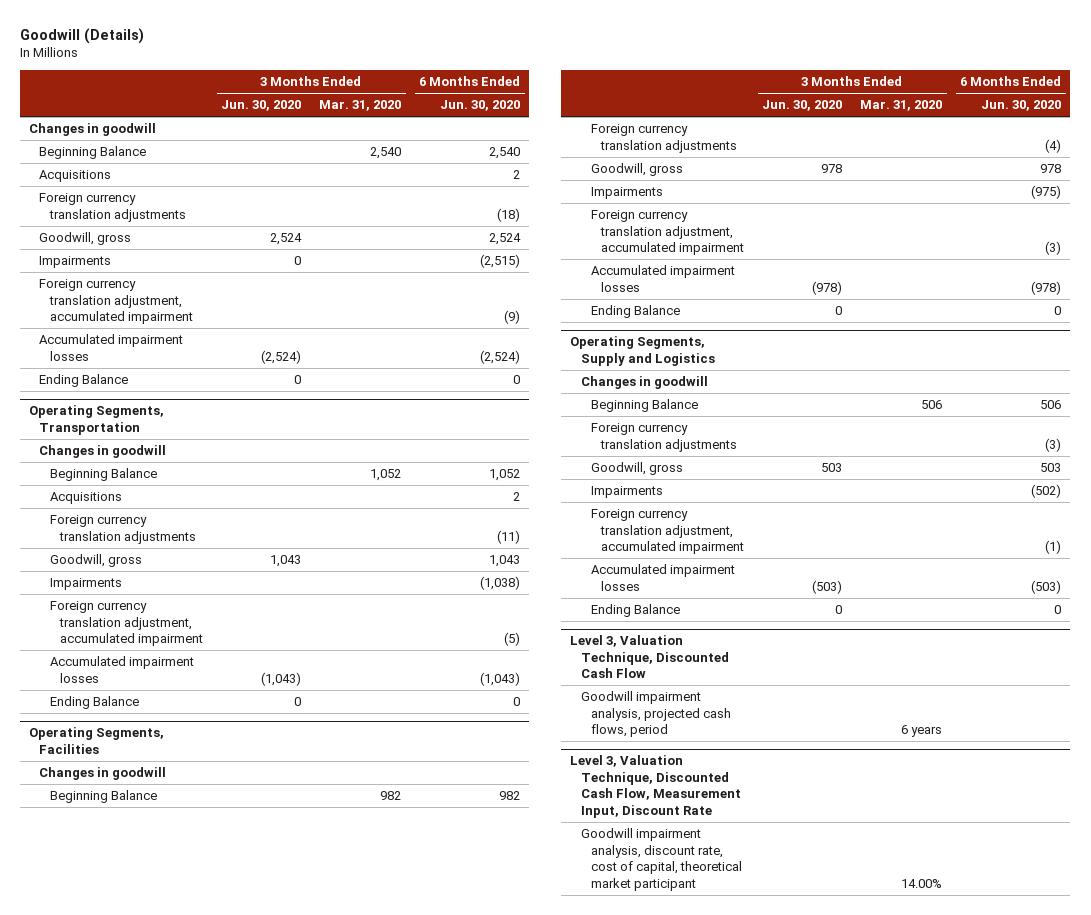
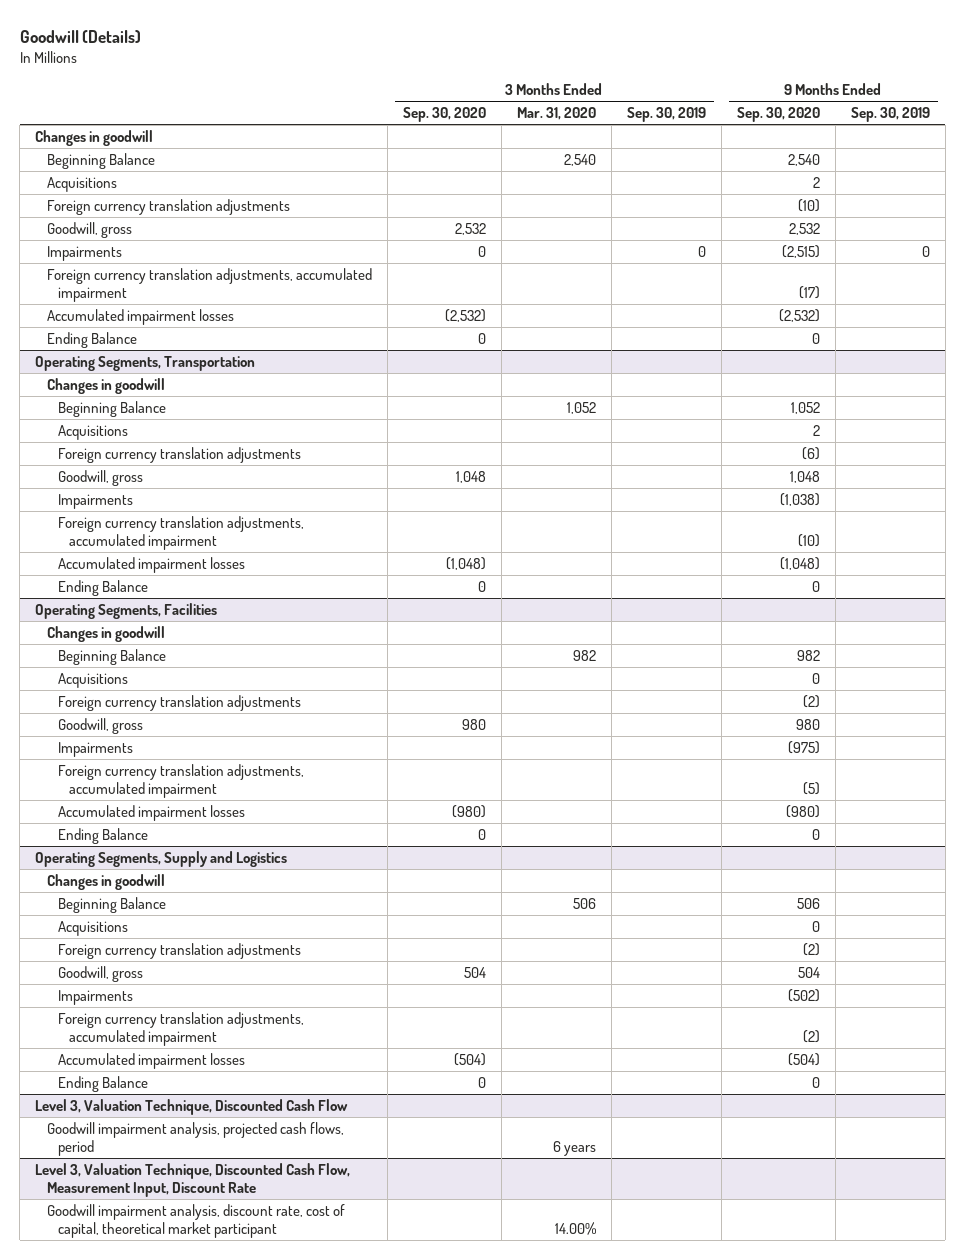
- | 3 Months Ended Jun. 30, 2020 | 3 Months Ended Mar. 31, 2020 | 6 Months Ended Jun. 30, 2020
+ | 3 Months Ended Sep. 30, 2020 | 3 Months Ended Mar. 31, 2020 | 3 Months Ended Sep. 30, 2019 | 9 Months Ended Sep. 30, 2020 | 9 Months Ended Sep. 30, 2019
- Foreign currency translation adjustment, accumulated impairment | | | (9)
+ Foreign currency translation adjustments, accumulated impairment | | | | (17) |
@ Operating Segments, Transportation
- Foreign currency translation adjustment, accumulated impairment | | | (5)
+ Foreign currency translation adjustments, accumulated impairment | | | | (10) |
@ Operating Segments, Facilities
+ Acquisitions | | | | 0 |
- Foreign currency translation adjustment, accumulated impairment | | | (3)
+ Foreign currency translation adjustments, accumulated impairment | | | | (5) |
@ Operating Segments, Supply and Logistics
+ Acquisitions | | | | 0 |
- Foreign currency translation adjustment, accumulated impairment | | | (1)
+ Foreign currency translation adjustments, accumulated impairment | | | | (2) |

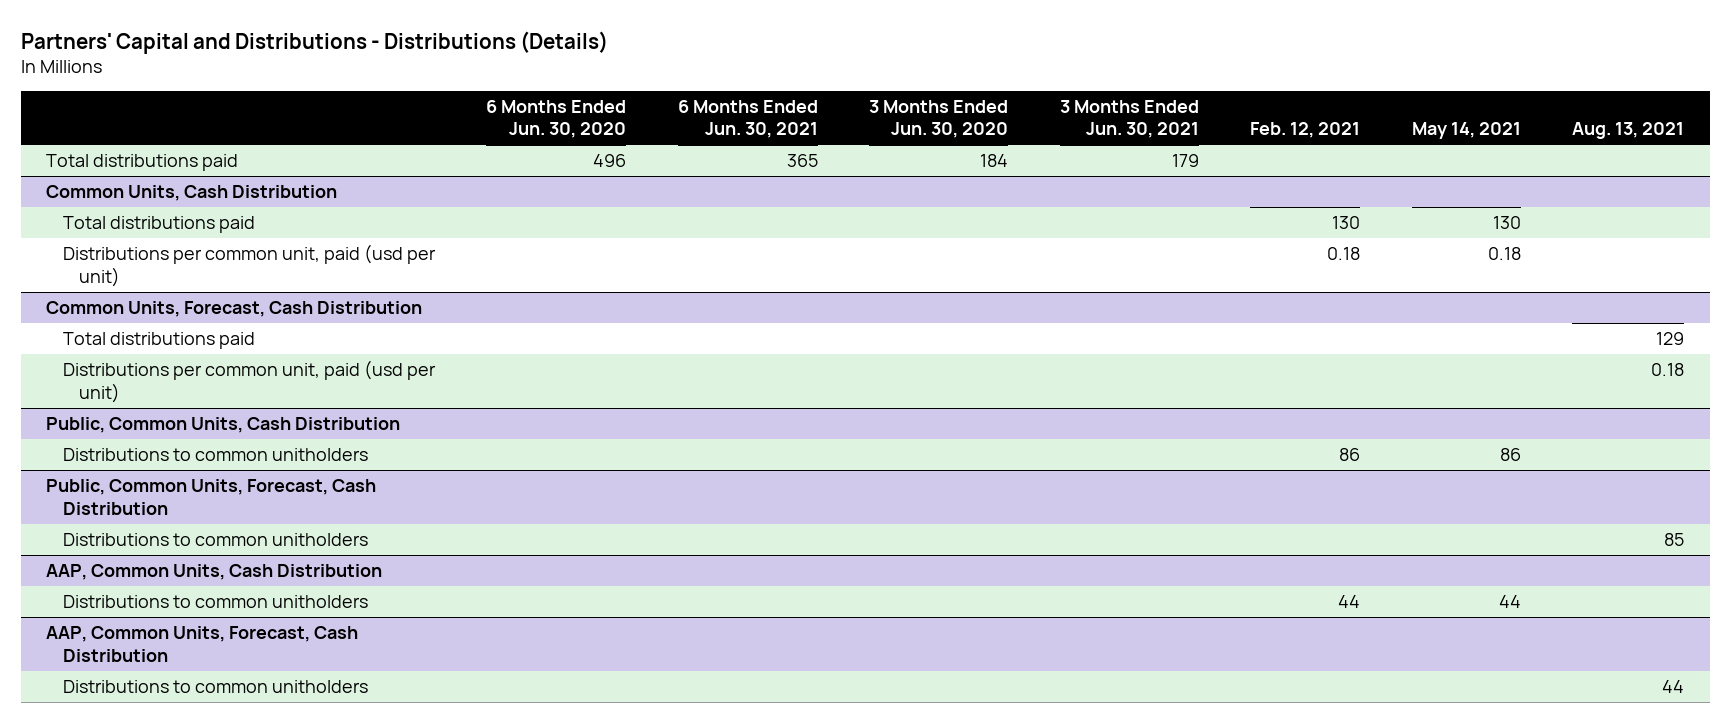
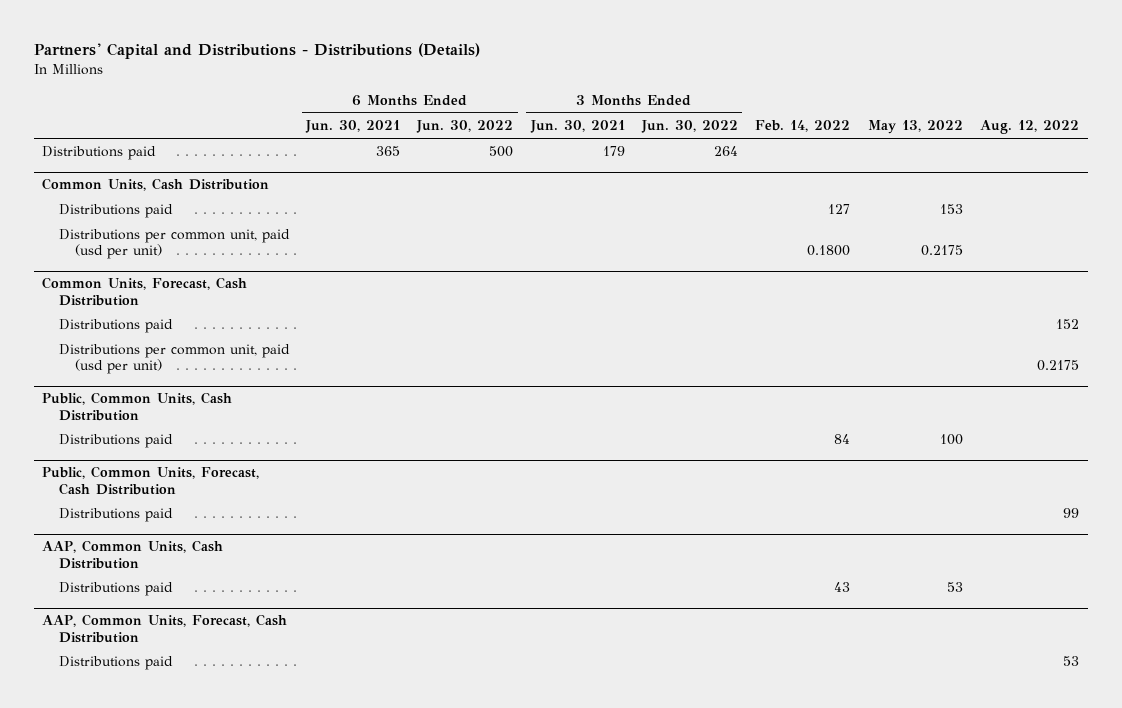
- | 6 Months Ended Jun. 30, 2020 | 6 Months Ended Jun. 30, 2021 | 3 Months Ended Jun. 30, 2020 | 3 Months Ended Jun. 30, 2021 | Feb. 12, 2021 | May 14, 2021 | Aug. 13, 2021
+ | 6 Months Ended Jun. 30, 2021 | 6 Months Ended Jun. 30, 2022 | 3 Months Ended Jun. 30, 2021 | 3 Months Ended Jun. 30, 2022 | Feb. 14, 2022 | May 13, 2022 | Aug. 12, 2022
- Total distributions paid | 496 | 365 | 184 | 179 | | |
+ Distributions paid | 365 | 500 | 179 | 264 | | |
@ Common Units, Cash Distribution
- Total distributions paid | | | | | 130 | 130 |
+ Distributions paid | | | | | 127 | 153 |
@ Common Units, Forecast, Cash Distribution
- Total distributions paid | | | | | | | 129
+ Distributions paid | | | | | | | 152
@ Public, Common Units, Cash Distribution
- Distributions to common unitholders | | | | | 86 | 86 |
+ Distributions paid | | | | | 84 | 100 |
@ Public, Common Units, Forecast, Cash Distribution
- Distributions to common unitholders | | | | | | | 85
+ Distributions paid | | | | | | | 99
@ AAP, Common Units, Cash Distribution
- Distributions to common unitholders | | | | | 44 | 44 |
+ Distributions paid | | | | | 43 | 53 |
@ AAP, Common Units, Forecast, Cash Distribution
- Distributions to common unitholders | | | | | | | 44
+ Distributions paid | | | | | | | 53

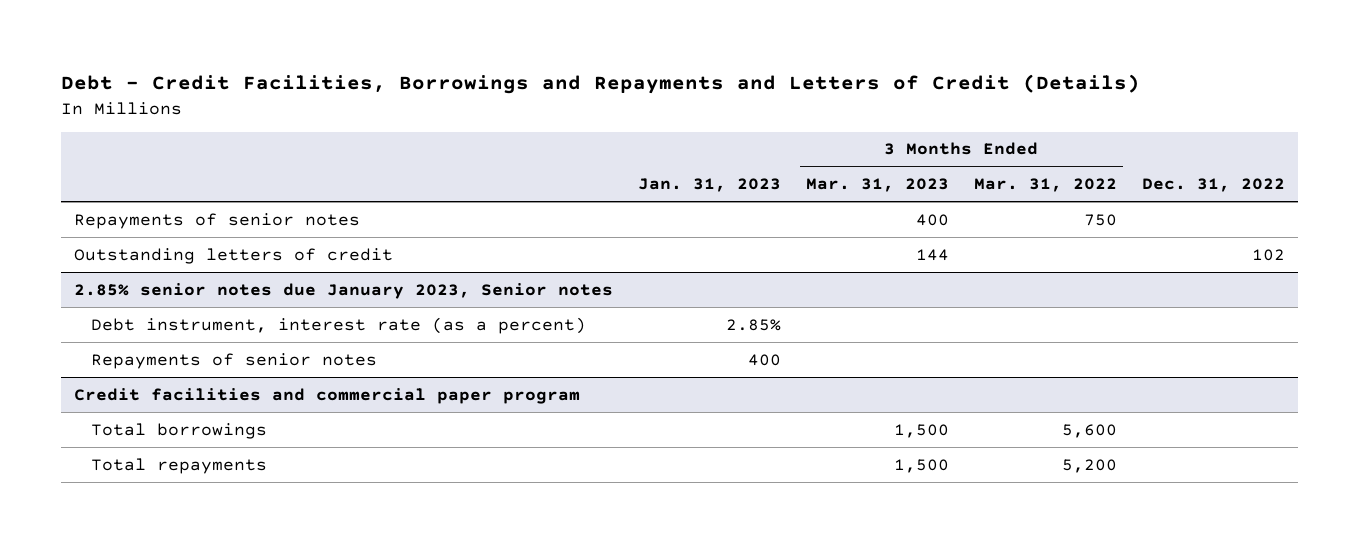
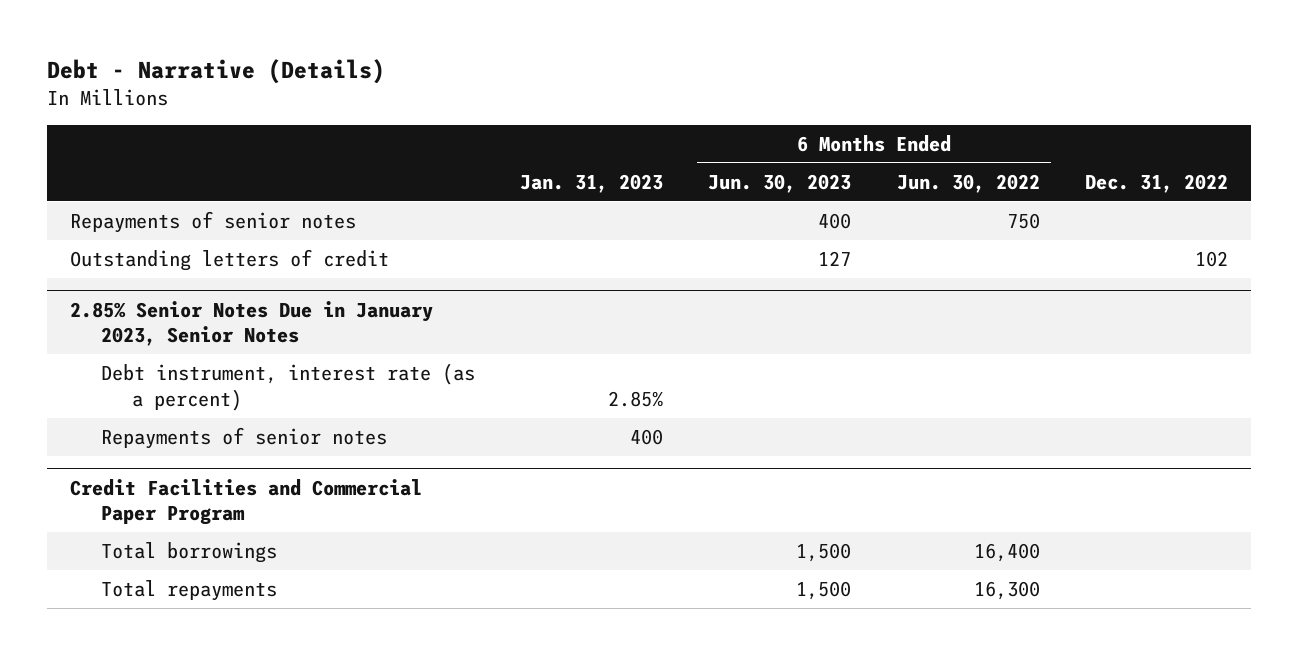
- Debt - Credit Facilities, Borrowings and Repayments and Letters of Credit (Details)
+ Debt - Narrative (Details)
- | Jan. 31, 2023 | 3 Months Ended Mar. 31, 2023 | 3 Months Ended Mar. 31, 2022 | Dec. 31, 2022
+ | Jan. 31, 2023 | 6 Months Ended Jun. 30, 2023 | 6 Months Ended Jun. 30, 2022 | Dec. 31, 2022
- 2.85% senior notes due January 2023, Senior notes
+ 2.85% Senior Notes Due in January 2023, Senior Notes
- Credit facilities and commercial paper program
+ Credit Facilities and Commercial Paper Program

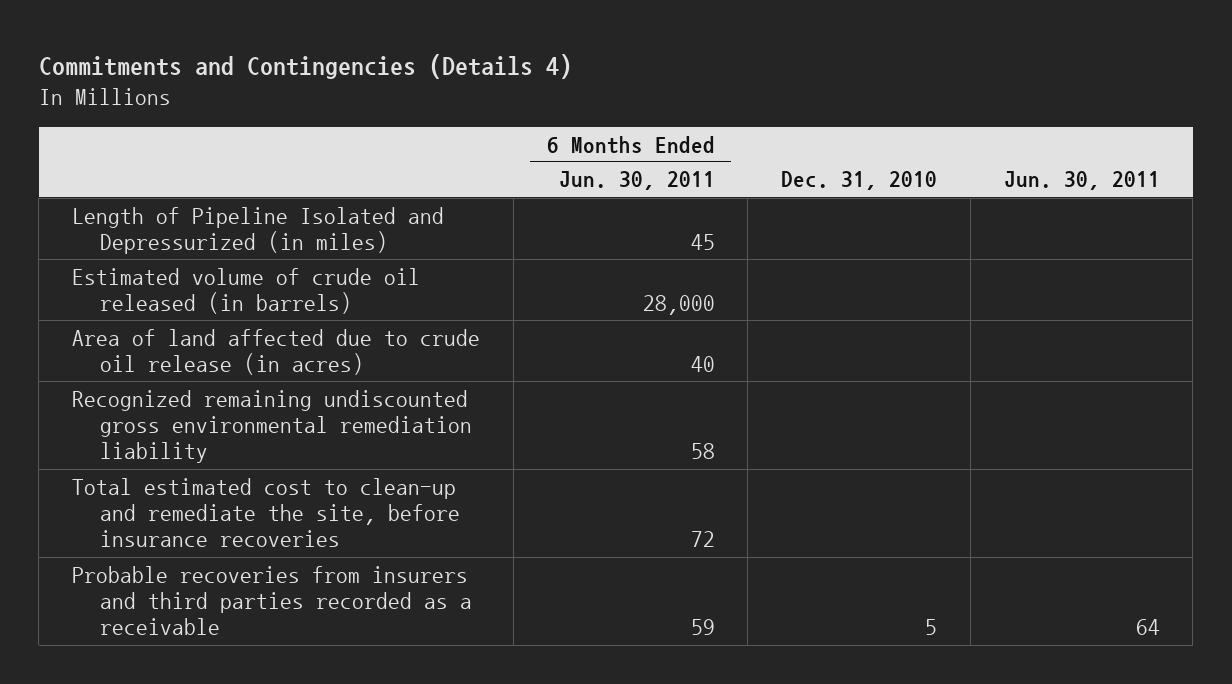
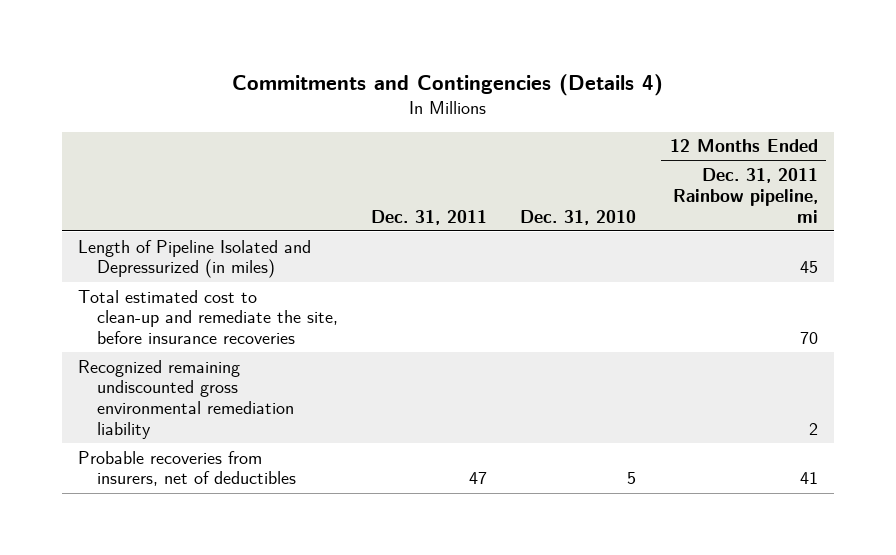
- | 6 Months Ended Jun. 30, 2011 | Dec. 31, 2010 | Jun. 30, 2011
+ | Dec. 31, 2011 | Dec. 31, 2010 | 12 Months Ended Dec. 31, 2011 Rainbow pipeline, mi
- Estimated volume of crude oil released (in barrels) | 28,000 | |
- Area of land affected due to crude oil release (in acres) | 40 | |
- Probable recoveries from insurers and third parties recorded as a receivable | 59 | 5 | 64
moved down: Recognized remaining undiscounted gross environmental remediation liability | | | 2
+ Probable recoveries from insurers, net of deductibles | 47 | 5 | 41

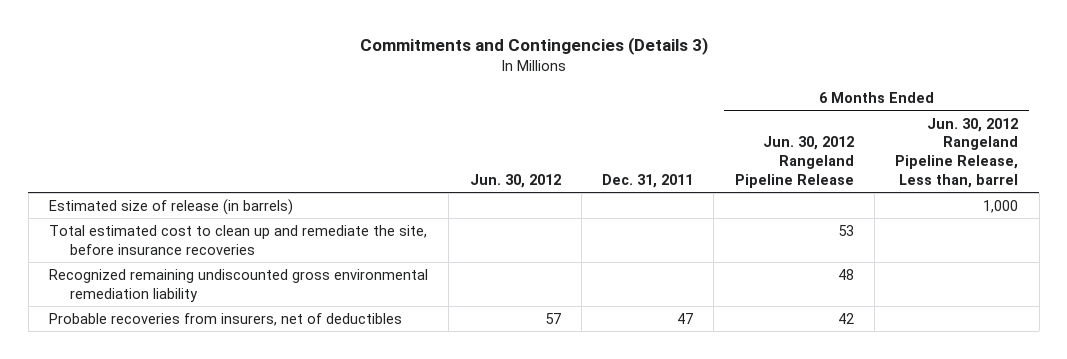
- Commitments and Contingencies (Details 4)
+ Commitments and Contingencies (Details 3)
- | Dec. 31, 2011 | Dec. 31, 2010 | 12 Months Ended Dec. 31, 2011 Rainbow pipeline, mi
+ | Jun. 30, 2012 | Dec. 31, 2011 | 6 Months Ended Jun. 30, 2012 Rangeland Pipeline Release | 6 Months Ended Jun. 30, 2012 Rangeland Pipeline Release, Less than, barrel
- Length of Pipeline Isolated and Depressurized (in miles) | | | 45
- Total estimated cost to clean-up and remediate the site, before insurance recoveries | | | 70
+ Estimated size of release (in barrels) | | | | 1,000
+ Total estimated cost to clean up and remediate the site, before insurance recoveries | | | 53 |

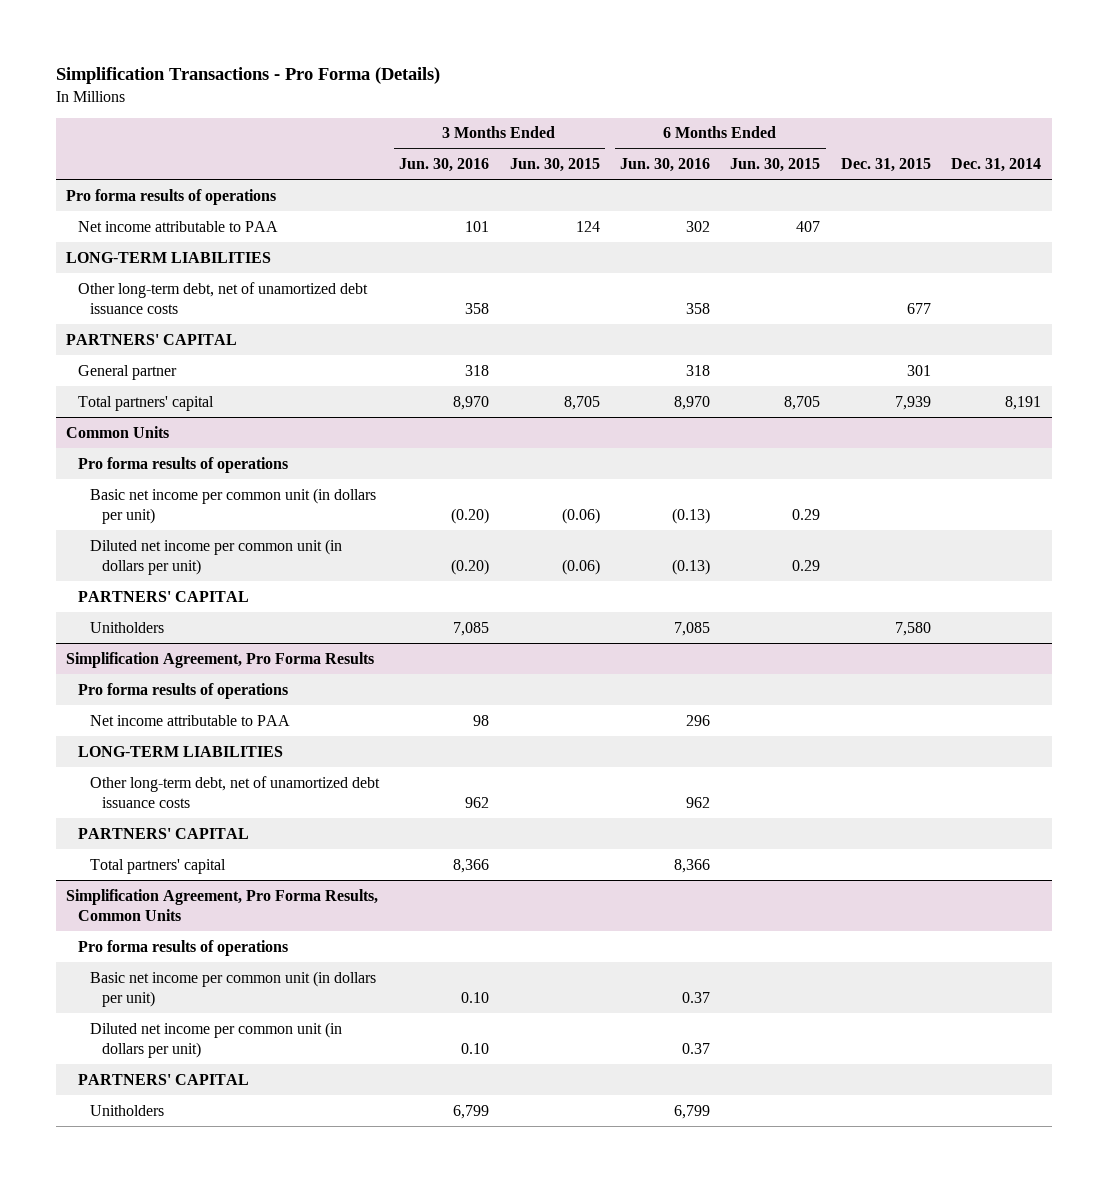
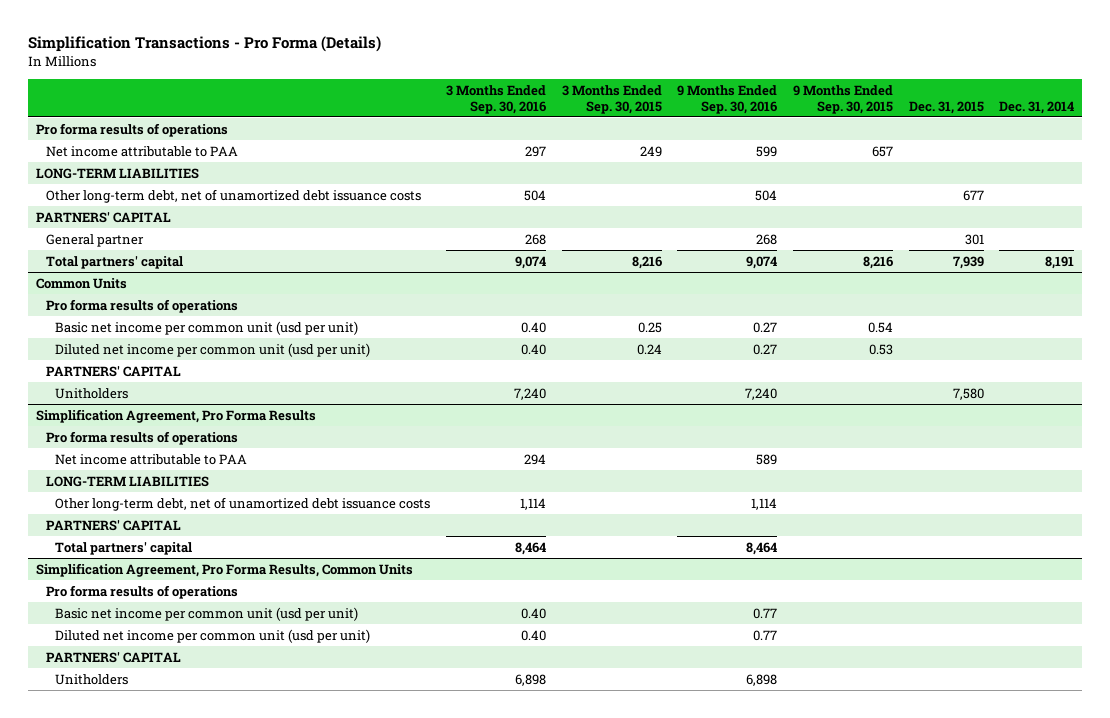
- | 3 Months Ended Jun. 30, 2016 | 3 Months Ended Jun. 30, 2015 | 6 Months Ended Jun. 30, 2016 | 6 Months Ended Jun. 30, 2015 | Dec. 31, 2015 | Dec. 31, 2014
+ | 3 Months Ended Sep. 30, 2016 | 3 Months Ended Sep. 30, 2015 | 9 Months Ended Sep. 30, 2016 | 9 Months Ended Sep. 30, 2015 | Dec. 31, 2015 | Dec. 31, 2014
@ Common Units
- Basic net income per common unit (in dollars per unit) | (0.20) | (0.06) | (0.13) | 0.29 | |
- Diluted net income per common unit (in dollars per unit) | (0.20) | (0.06) | (0.13) | 0.29 | |
+ Basic net income per common unit (usd per unit) | 0.40 | 0.25 | 0.27 | 0.54 | |
+ Diluted net income per common unit (usd per unit) | 0.40 | 0.24 | 0.27 | 0.53 | |
@ Simplification Agreement, Pro Forma Results, Common Units
- Basic net income per common unit (in dollars per unit) | 0.10 | | 0.37 | | |
- Diluted net income per common unit (in dollars per unit) | 0.10 | | 0.37 | | |
+ Basic net income per common unit (usd per unit) | 0.40 | | 0.77 | | |
+ Diluted net income per common unit (usd per unit) | 0.40 | | 0.77 | | |

